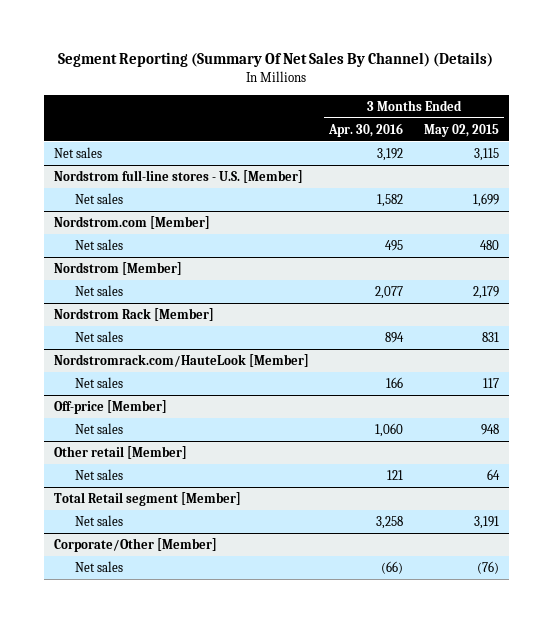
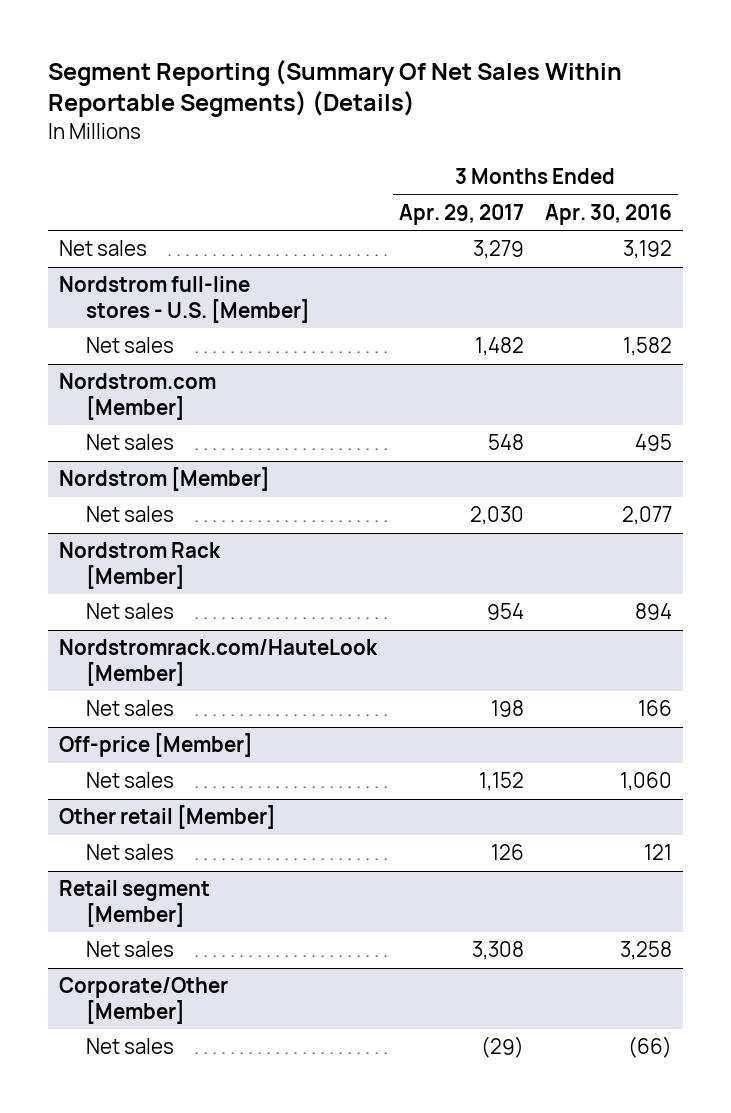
- Segment Reporting (Summary Of Net Sales By Channel) (Details)
+ Segment Reporting (Summary Of Net Sales Within Reportable Segments) (Details)
- | 3 Months Ended Apr. 30, 2016 | 3 Months Ended May 02, 2015
+ | 3 Months Ended Apr. 29, 2017 | 3 Months Ended Apr. 30, 2016
- Total Retail segment [Member]
+ Retail segment [Member]

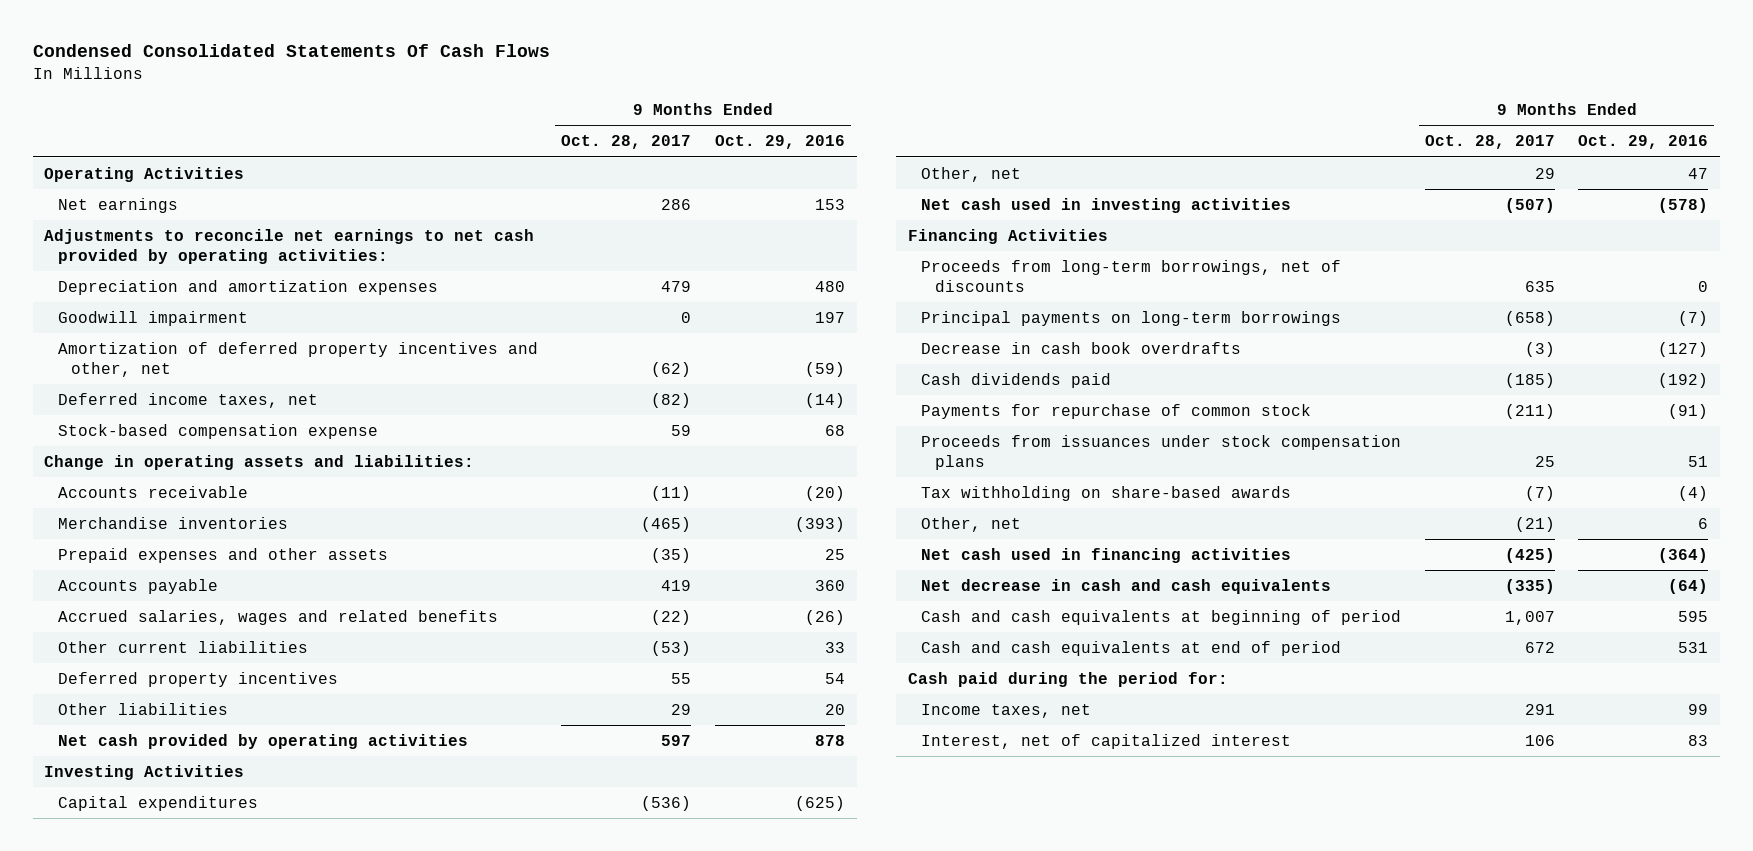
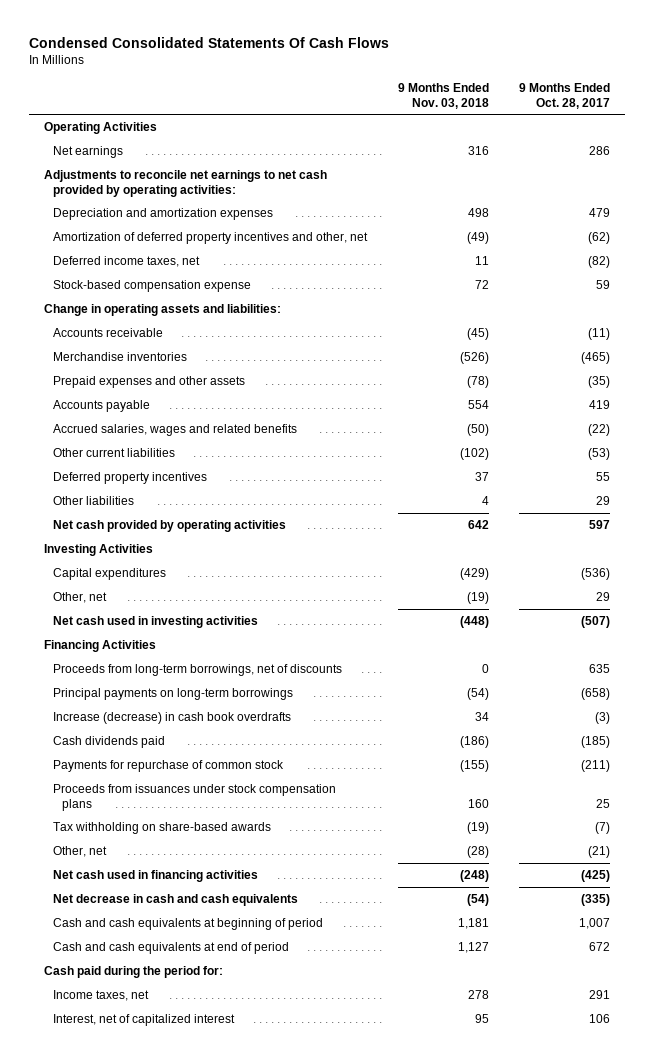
- | 9 Months Ended Oct. 28, 2017 | 9 Months Ended Oct. 29, 2016
+ | 9 Months Ended Nov. 03, 2018 | 9 Months Ended Oct. 28, 2017
- Goodwill impairment | 0 | 197
- Decrease in cash book overdrafts | (3) | (127)
+ Increase (decrease) in cash book overdrafts | 34 | (3)

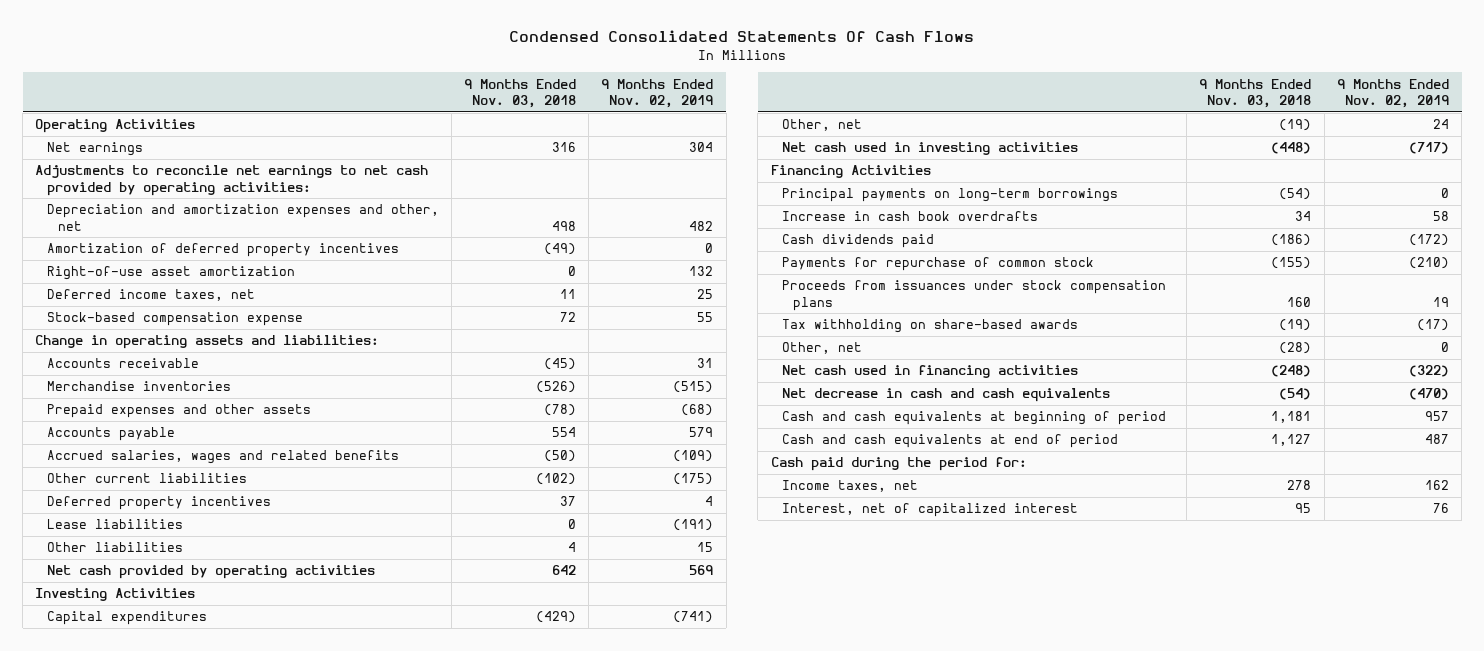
- | 9 Months Ended Nov. 03, 2018 | 9 Months Ended Oct. 28, 2017
+ | 9 Months Ended Nov. 03, 2018 | 9 Months Ended Nov. 02, 2019
- Depreciation and amortization expenses | 498 | 479
- Amortization of deferred property incentives and other, net | (49) | (62)
+ Depreciation and amortization expenses and other, net | 498 | 482
+ Amortization of deferred property incentives | (49) | 0
+ Right-of-use asset amortization | 0 | 132
+ Lease liabilities | 0 | (191)
- Proceeds from long-term borrowings, net of discounts | 0 | 635
- Increase (decrease) in cash book overdrafts | 34 | (3)
+ Increase in cash book overdrafts | 34 | 58

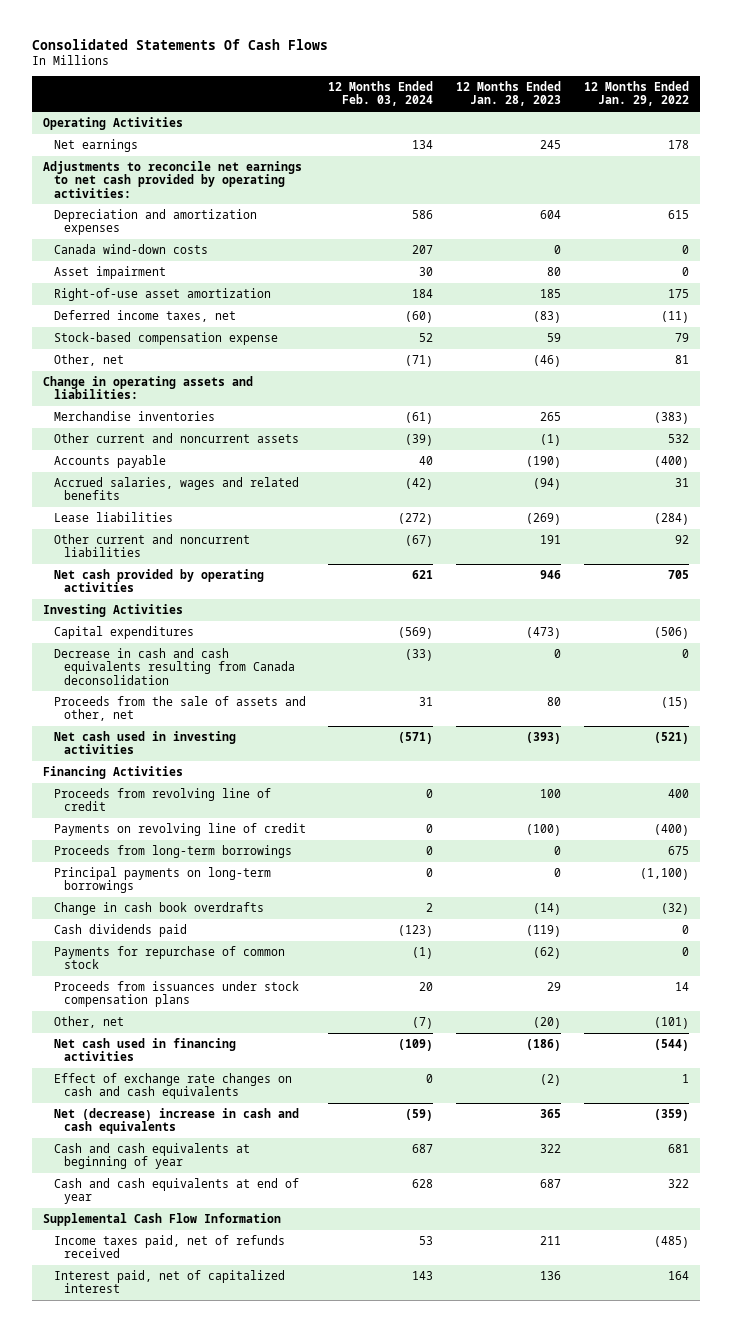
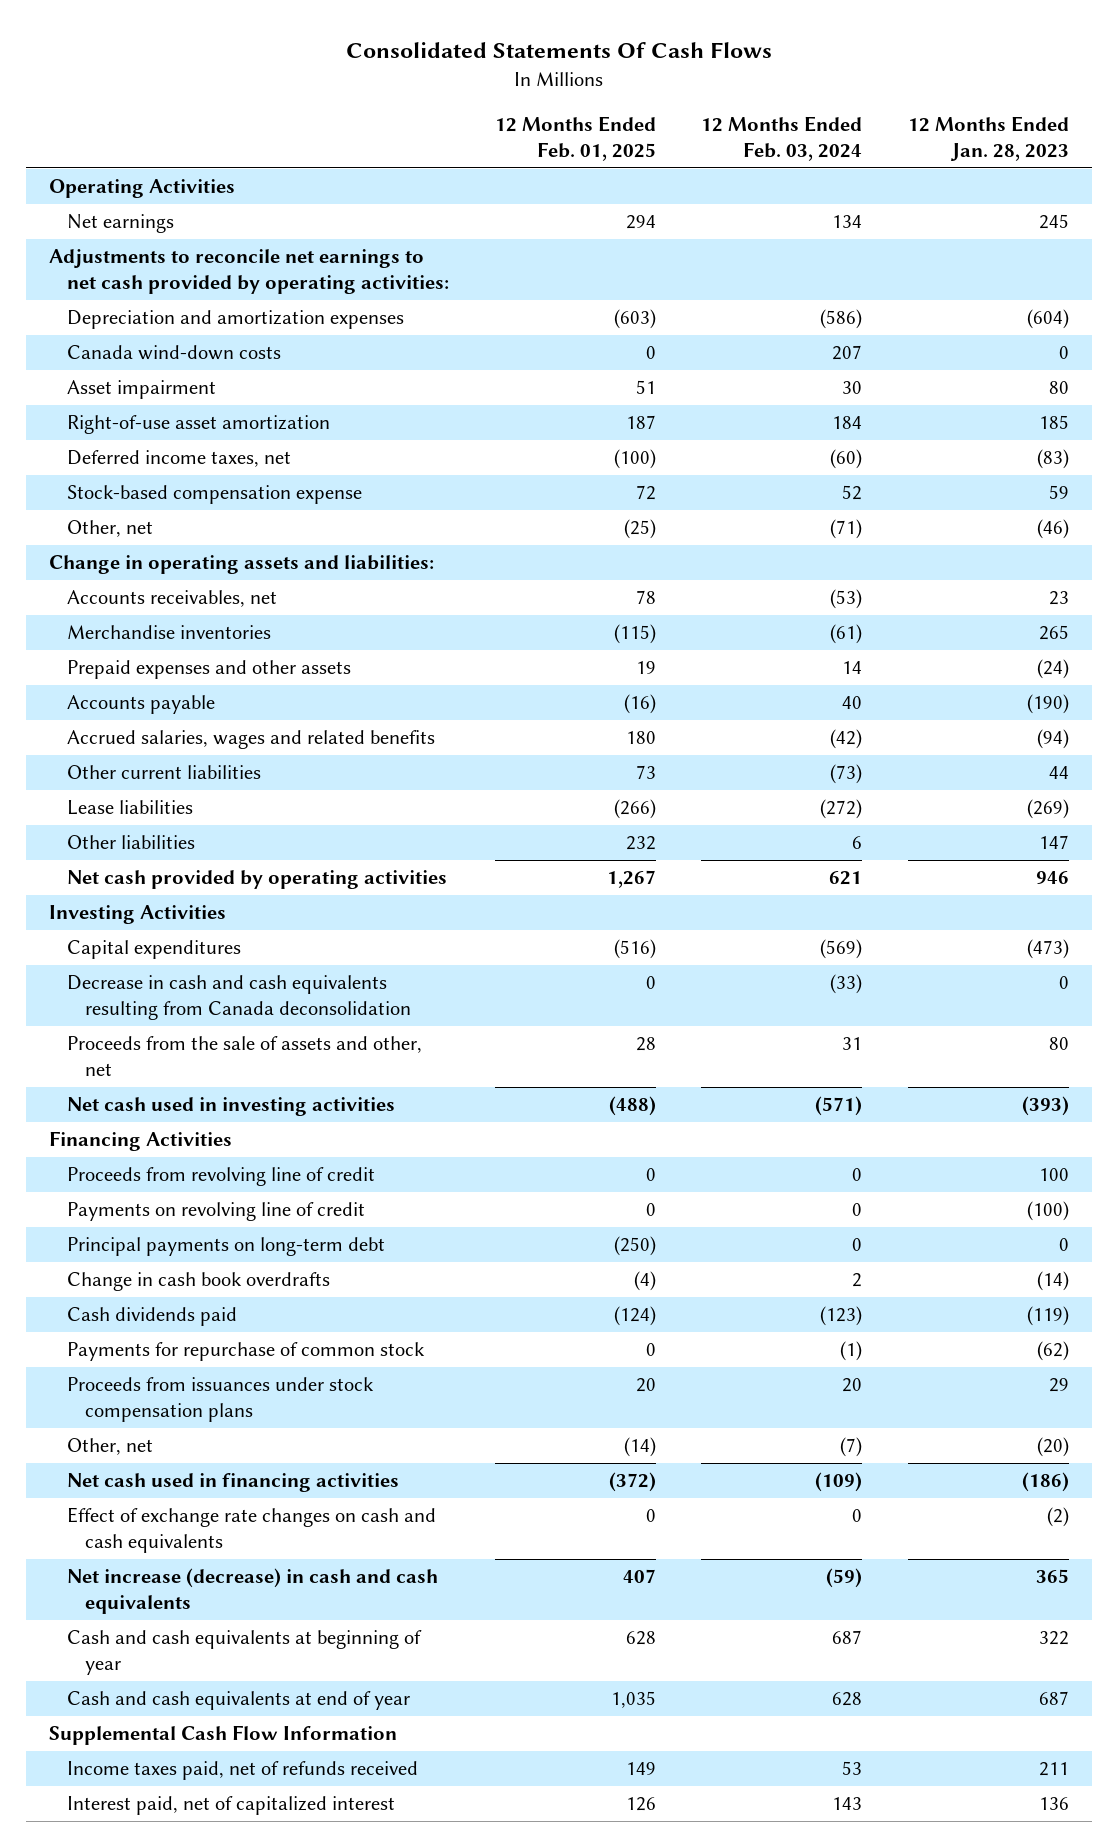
- | 12 Months Ended Feb. 03, 2024 | 12 Months Ended Jan. 28, 2023 | 12 Months Ended Jan. 29, 2022
+ | 12 Months Ended Feb. 01, 2025 | 12 Months Ended Feb. 03, 2024 | 12 Months Ended Jan. 28, 2023
- Depreciation and amortization expenses | 586 | 604 | 615
+ Depreciation and amortization expenses | (603) | (586) | (604)
+ Accounts receivables, net | 78 | (53) | 23
- Other current and noncurrent assets | (39) | (1) | 532
+ Prepaid expenses and other assets | 19 | 14 | (24)
+ Other current liabilities | 73 | (73) | 44
- Other current and noncurrent liabilities | (67) | 191 | 92
+ Other liabilities | 232 | 6 | 147
- Proceeds from long-term borrowings | 0 | 0 | 675
- Principal payments on long-term borrowings | 0 | 0 | (1,100)
+ Principal payments on long-term debt | (250) | 0 | 0
- Net (decrease) increase in cash and cash equivalents | (59) | 365 | (359)
+ Net increase (decrease) in cash and cash equivalents | 407 | (59) | 365

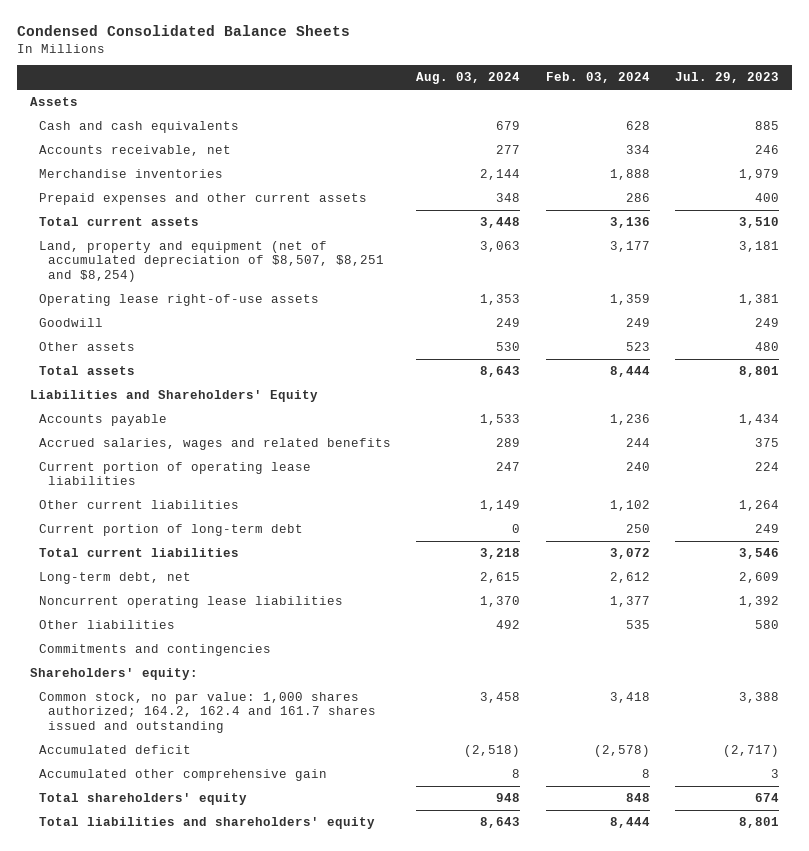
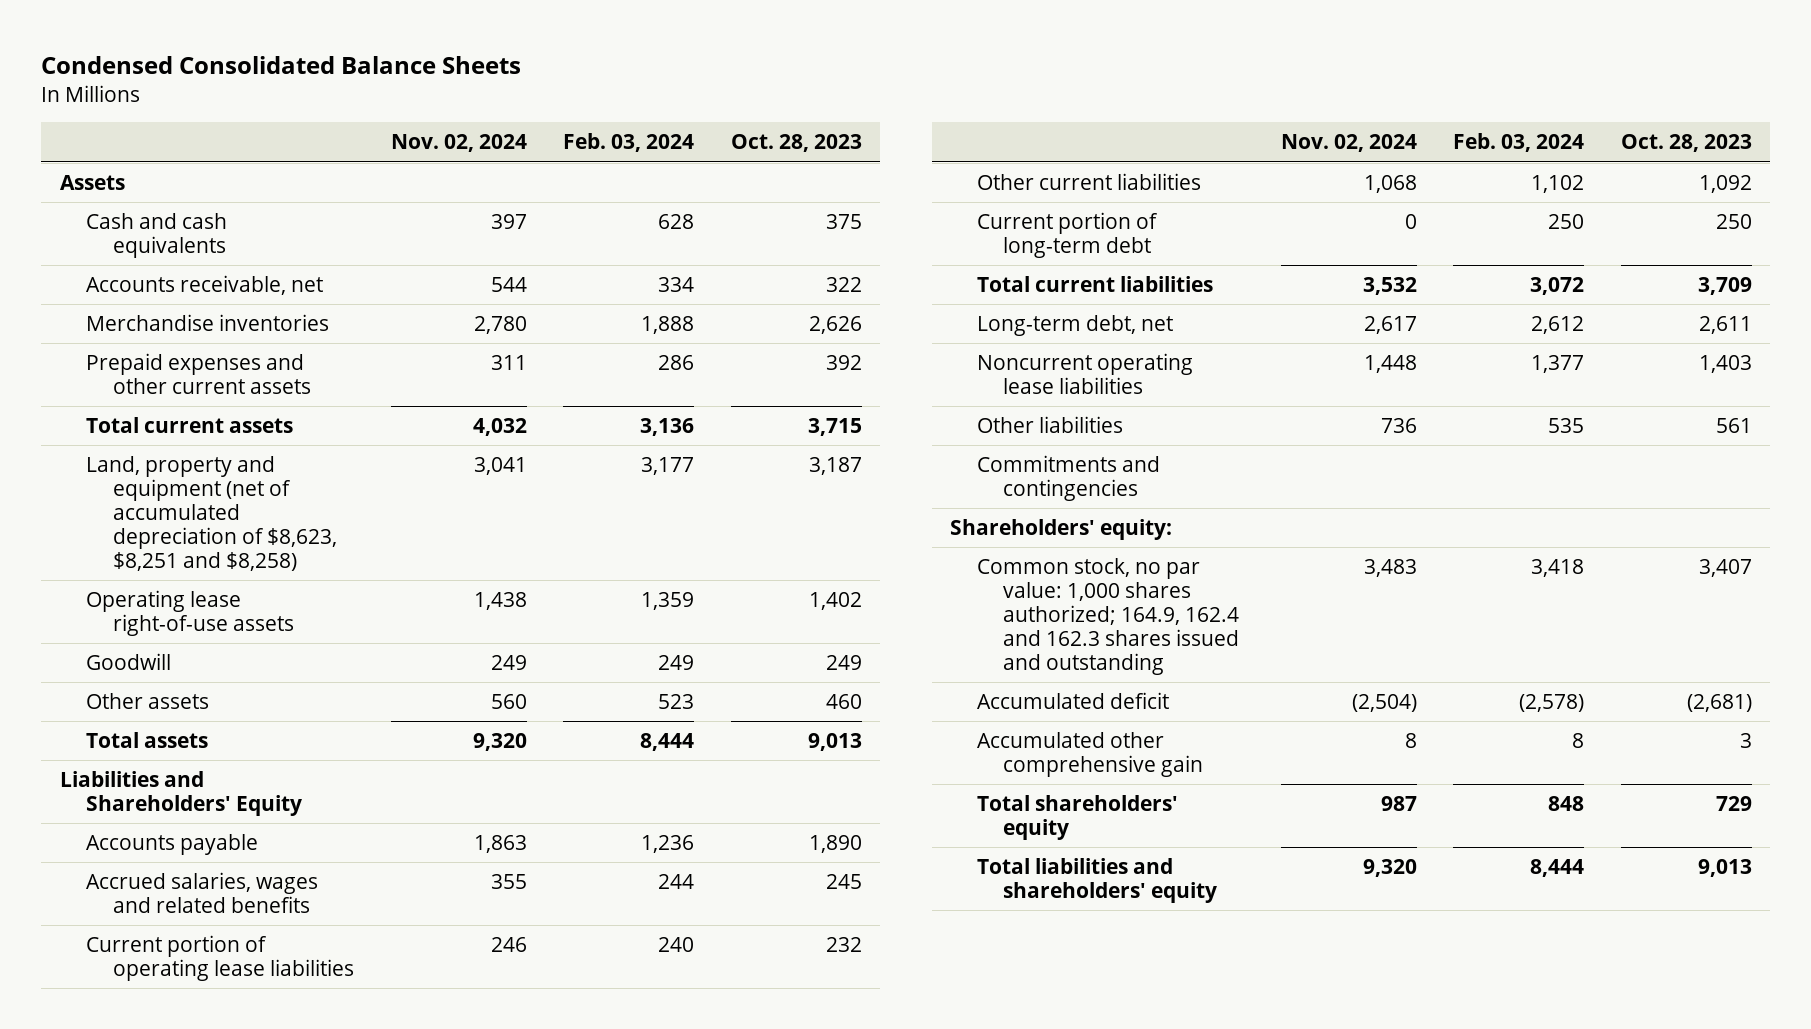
- | Aug. 03, 2024 | Feb. 03, 2024 | Jul. 29, 2023
+ | Nov. 02, 2024 | Feb. 03, 2024 | Oct. 28, 2023
- Land, property and equipment (net of accumulated depreciation of $8,507, $8,251 and $8,254) | 3,063 | 3,177 | 3,181
+ Land, property and equipment (net of accumulated depreciation of $8,623, $8,251 and $8,258) | 3,041 | 3,177 | 3,187
- Common stock, no par value: 1,000 shares authorized; 164.2, 162.4 and 161.7 shares issued and outstanding | 3,458 | 3,418 | 3,388
+ Common stock, no par value: 1,000 shares authorized; 164.9, 162.4 and 162.3 shares issued and outstanding | 3,483 | 3,418 | 3,407

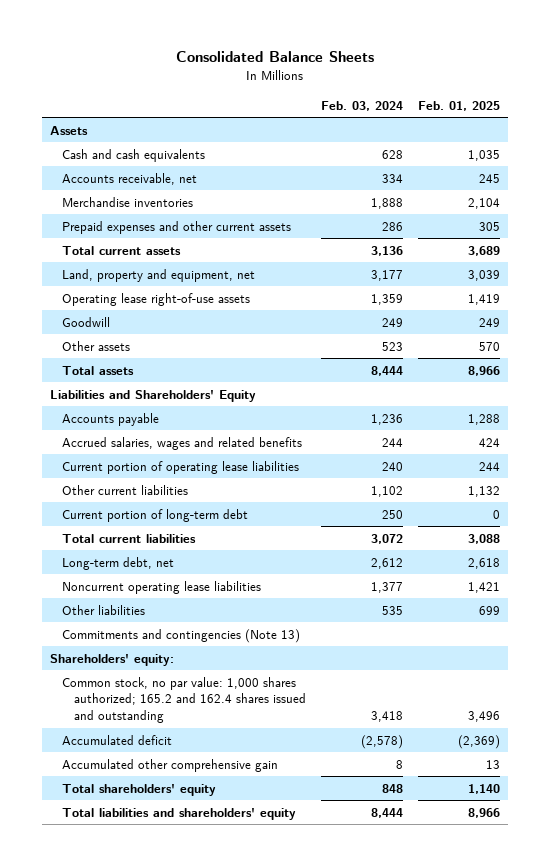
- Condensed Consolidated Balance Sheets
+ Consolidated Balance Sheets
- | Nov. 02, 2024 | Feb. 03, 2024 | Oct. 28, 2023
+ | Feb. 03, 2024 | Feb. 01, 2025
- Land, property and equipment (net of accumulated depreciation of $8,623, $8,251 and $8,258) | 3,041 | 3,177 | 3,187
+ Land, property and equipment, net | 3,177 | 3,039
- Commitments and contingencies
+ Commitments and contingencies (Note 13)
- Common stock, no par value: 1,000 shares authorized; 164.9, 162.4 and 162.3 shares issued and outstanding | 3,483 | 3,418 | 3,407
+ Common stock, no par value: 1,000 shares authorized; 165.2 and 162.4 shares issued and outstanding | 3,418 | 3,496

